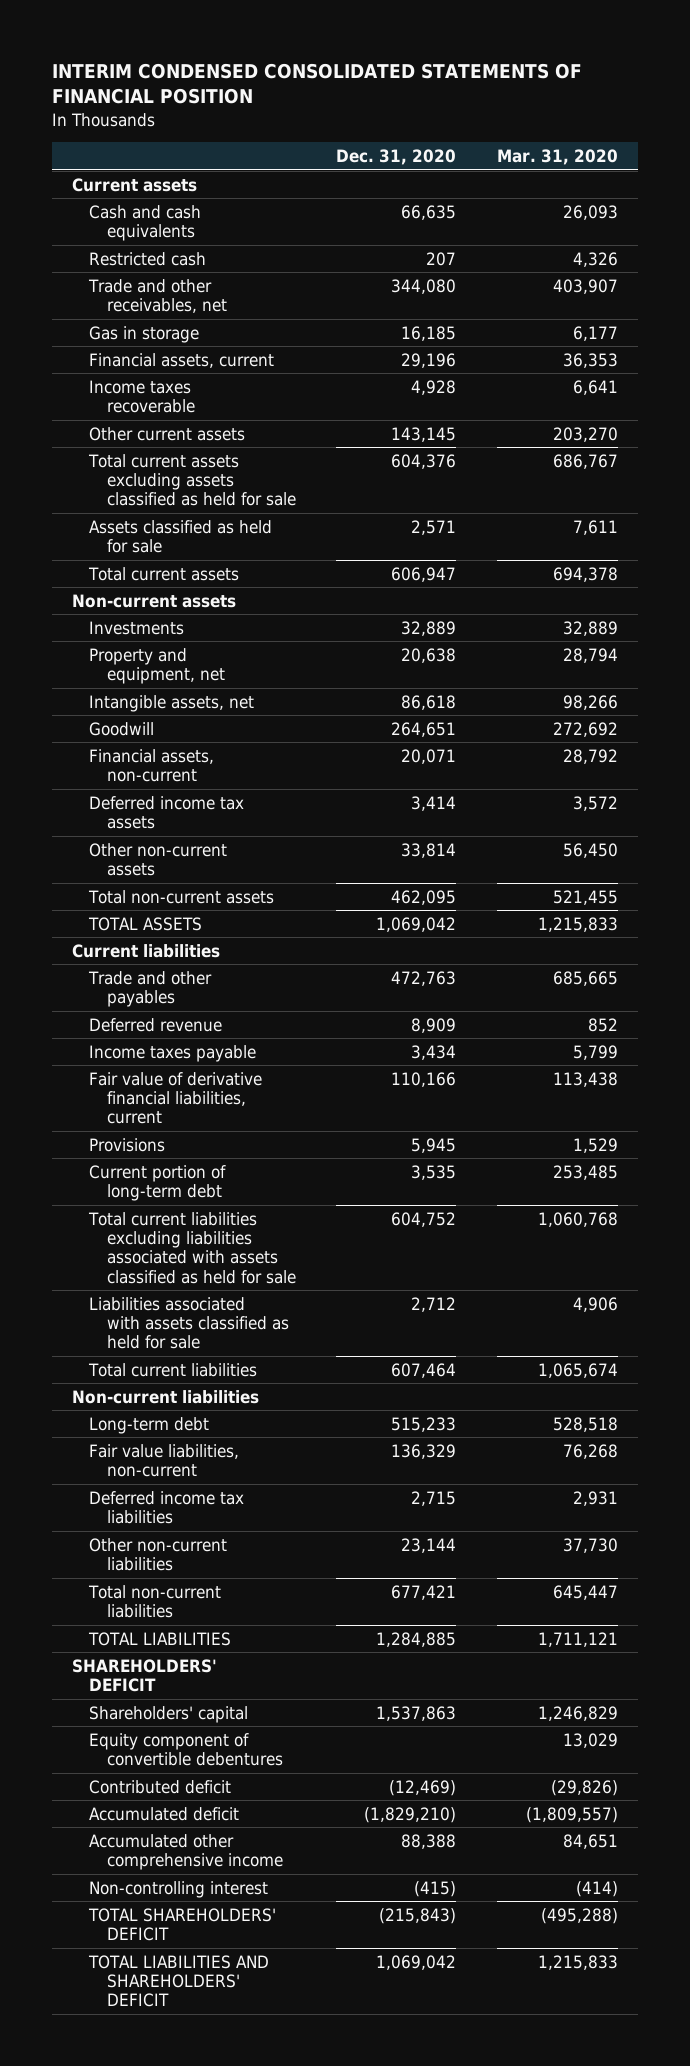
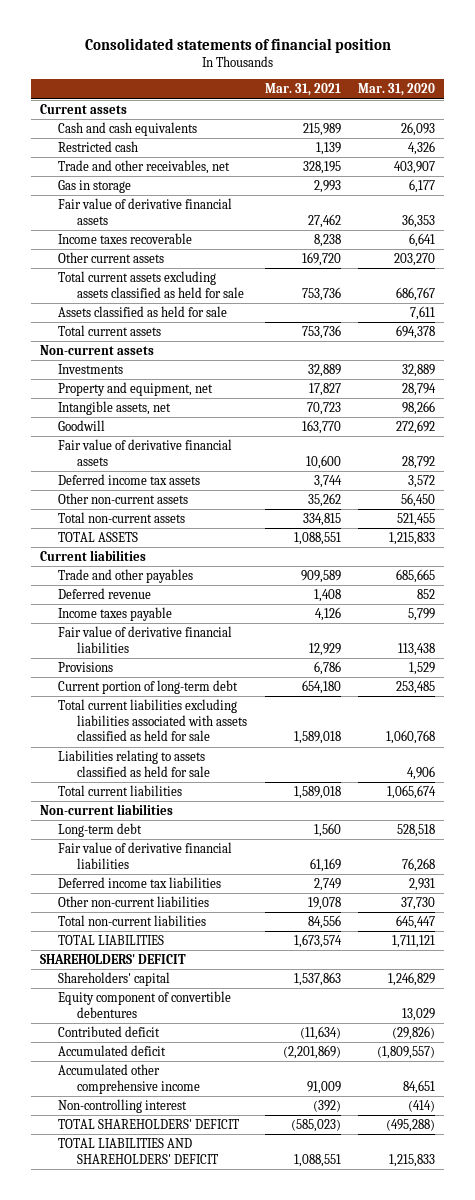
- INTERIM CONDENSED CONSOLIDATED STATEMENTS OF FINANCIAL POSITION
+ Consolidated statements of financial position
- | Dec. 31, 2020 | Mar. 31, 2020
+ | Mar. 31, 2021 | Mar. 31, 2020
- Financial assets, current | 29,196 | 36,353
+ Fair value of derivative financial assets | 27,462 | 36,353
- Financial assets, non-current | 20,071 | 28,792
+ Fair value of derivative financial assets | 10,600 | 28,792
- Fair value of derivative financial liabilities, current | 110,166 | 113,438
+ Fair value of derivative financial liabilities | 12,929 | 113,438
- Liabilities associated with assets classified as held for sale | 2,712 | 4,906
+ Liabilities relating to assets classified as held for sale | | 4,906
- Fair value liabilities, non-current | 136,329 | 76,268
+ Fair value of derivative financial liabilities | 61,169 | 76,268

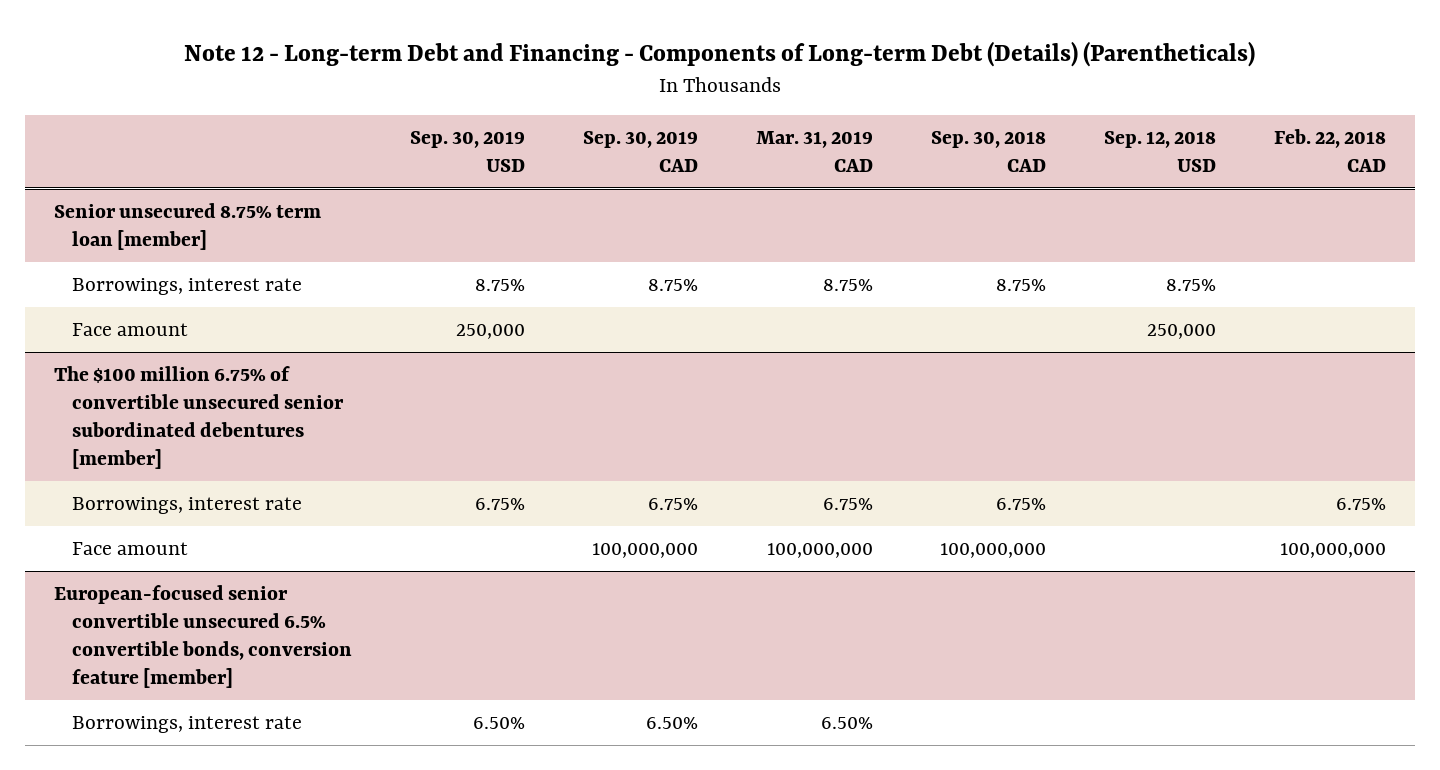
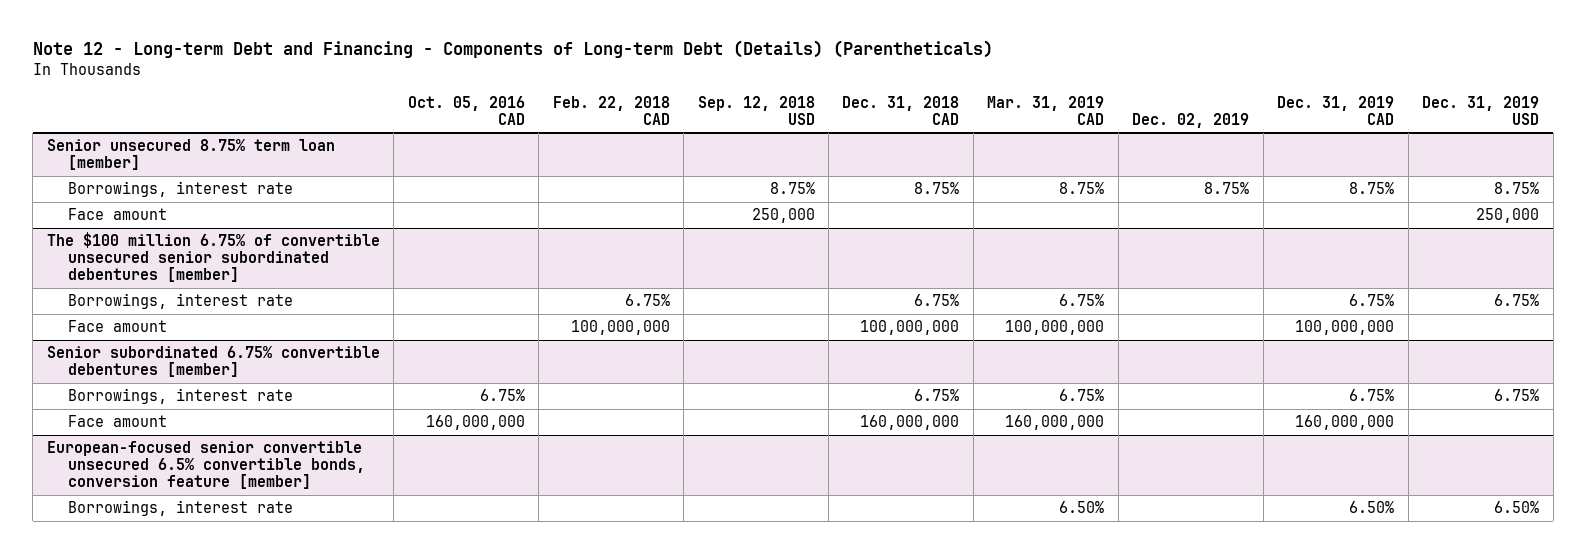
- | Sep. 30, 2019 USD | Sep. 30, 2019 CAD | Mar. 31, 2019 CAD | Sep. 30, 2018 CAD | Sep. 12, 2018 USD | Feb. 22, 2018 CAD
+ | Oct. 05, 2016 CAD | Feb. 22, 2018 CAD | Sep. 12, 2018 USD | Dec. 31, 2018 CAD | Mar. 31, 2019 CAD | Dec. 02, 2019 | Dec. 31, 2019 CAD | Dec. 31, 2019 USD
+ Senior subordinated 6.75% convertible debentures [member]
+ Borrowings, interest rate | 6.75% | | | 6.75% | 6.75% | | 6.75% | 6.75%
+ Face amount | 160,000,000 | | | 160,000,000 | 160,000,000 | | 160,000,000 |

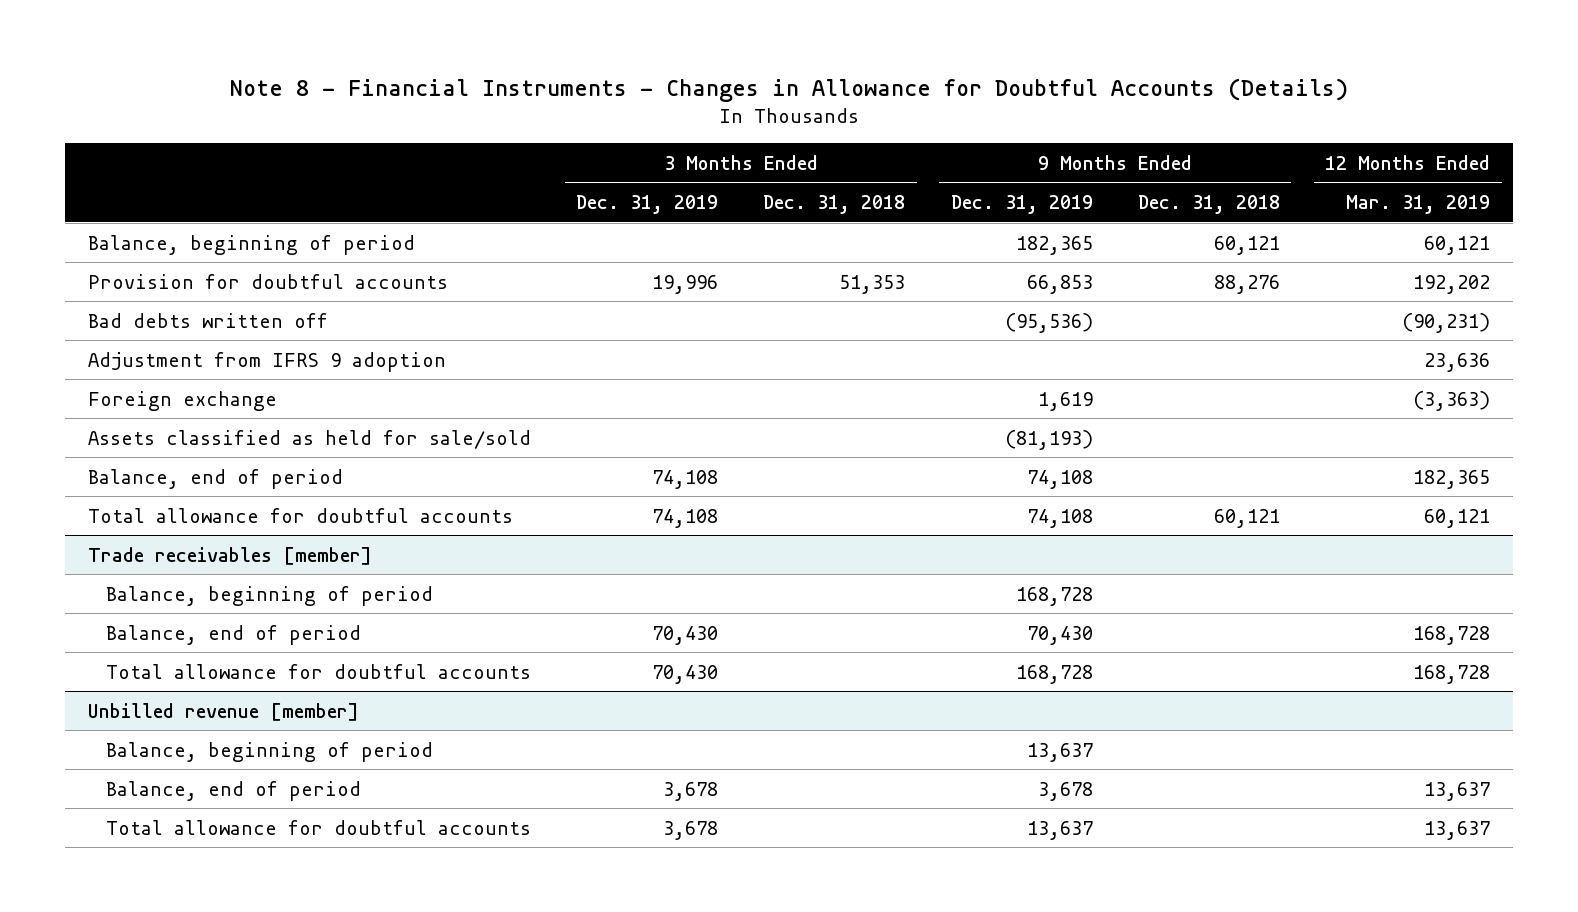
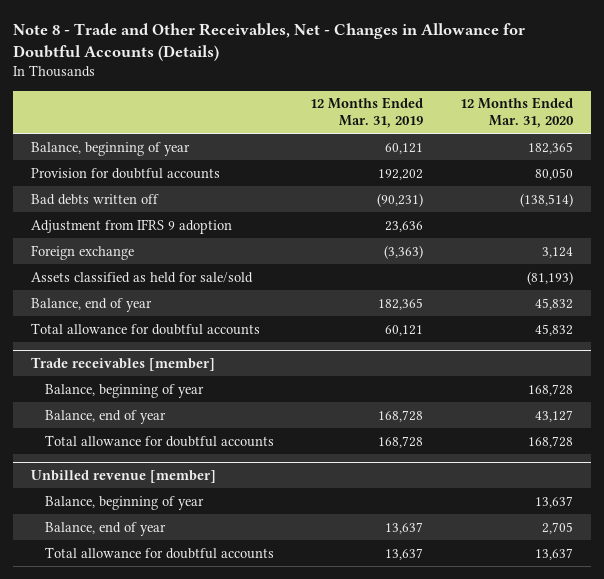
- Note 8 - Financial Instruments - Changes in Allowance for Doubtful Accounts (Details)
+ Note 8 - Trade and Other Receivables, Net - Changes in Allowance for Doubtful Accounts (Details)
- | 3 Months Ended Dec. 31, 2019 | 3 Months Ended Dec. 31, 2018 | 9 Months Ended Dec. 31, 2019 | 9 Months Ended Dec. 31, 2018 | 12 Months Ended Mar. 31, 2019
+ | 12 Months Ended Mar. 31, 2019 | 12 Months Ended Mar. 31, 2020
- Balance, beginning of period | | | 182,365 | 60,121 | 60,121
+ Balance, beginning of year | 60,121 | 182,365
- Balance, end of period | 74,108 | | 74,108 | | 182,365
+ Balance, end of year | 182,365 | 45,832
@ Trade receivables [member]
- Balance, beginning of period | | | 168,728 | |
- Balance, end of period | 70,430 | | 70,430 | | 168,728
+ Balance, beginning of year | | 168,728
+ Balance, end of year | 168,728 | 43,127
@ Unbilled revenue [member]
- Balance, beginning of period | | | 13,637 | |
- Balance, end of period | 3,678 | | 3,678 | | 13,637
+ Balance, beginning of year | | 13,637
+ Balance, end of year | 13,637 | 2,705

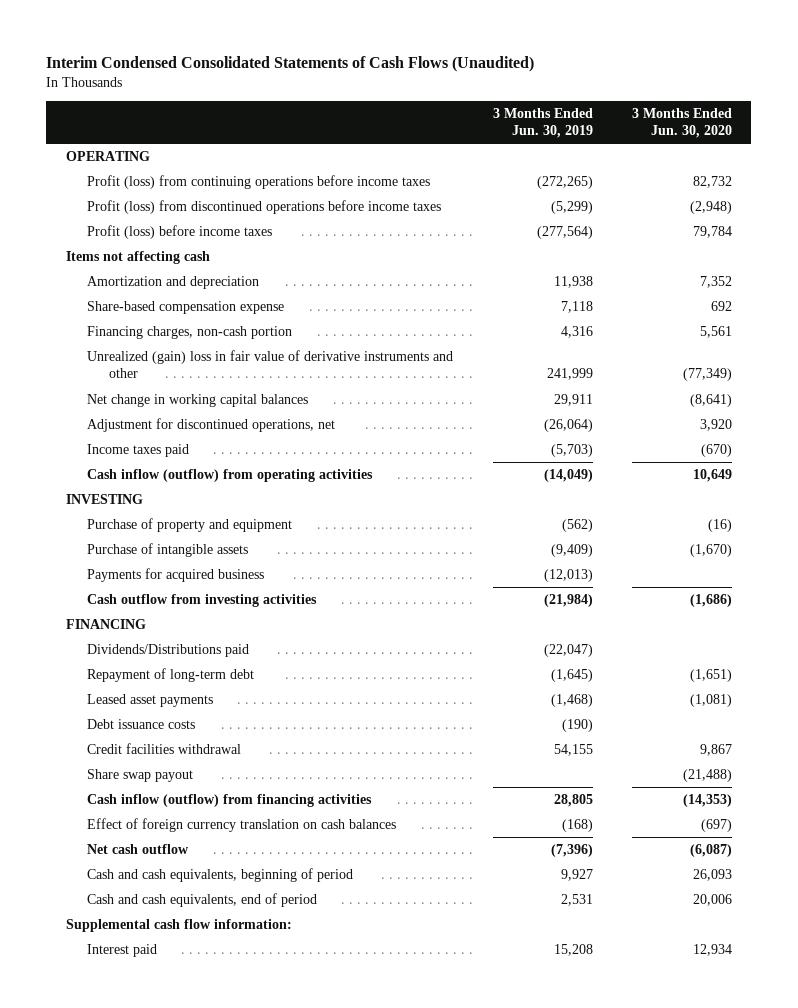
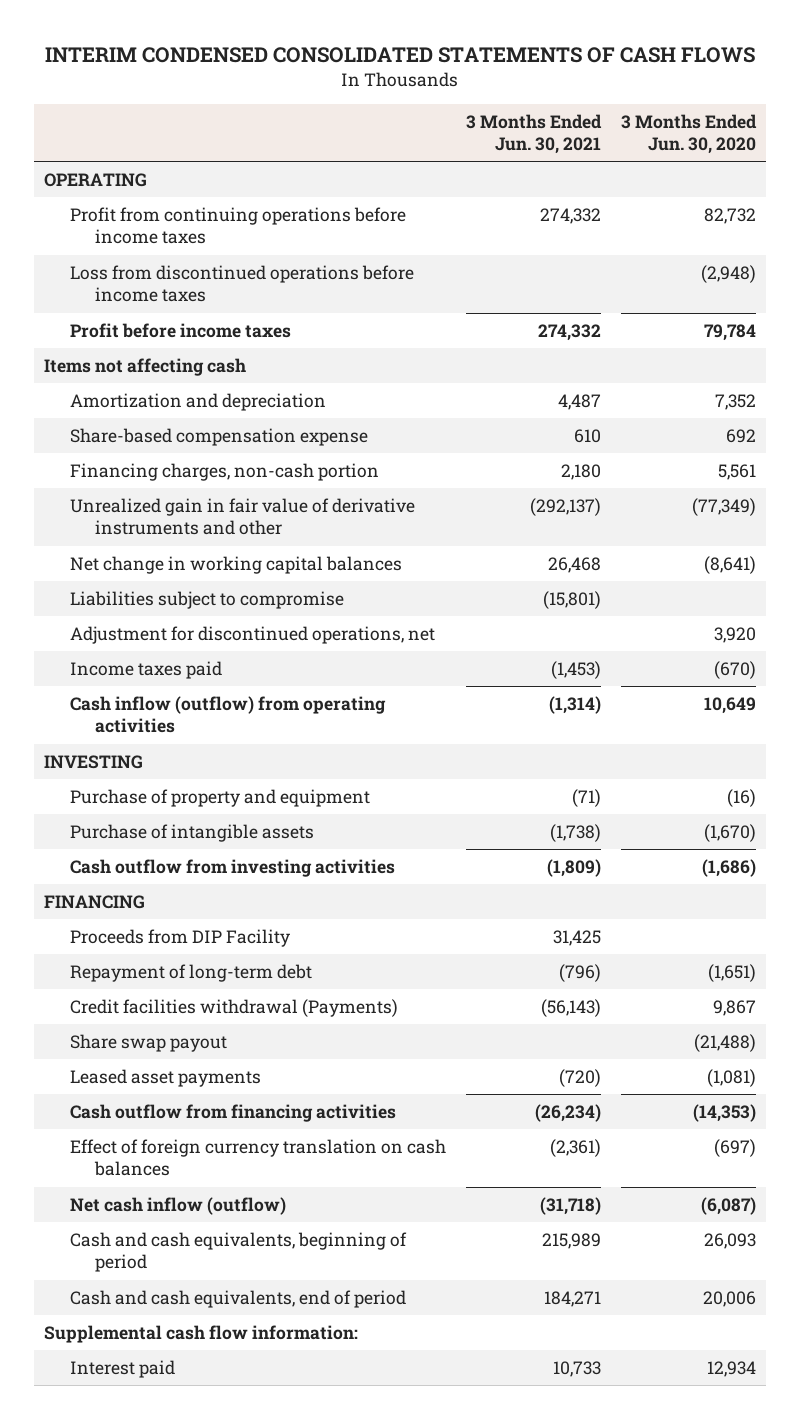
- Interim Condensed Consolidated Statements of Cash Flows (Unaudited)
+ INTERIM CONDENSED CONSOLIDATED STATEMENTS OF CASH FLOWS
- | 3 Months Ended Jun. 30, 2019 | 3 Months Ended Jun. 30, 2020
+ | 3 Months Ended Jun. 30, 2021 | 3 Months Ended Jun. 30, 2020
- Profit (loss) from continuing operations before income taxes | (272,265) | 82,732
- Profit (loss) from discontinued operations before income taxes | (5,299) | (2,948)
- Profit (loss) before income taxes | (277,564) | 79,784
+ Profit from continuing operations before income taxes | 274,332 | 82,732
+ Loss from discontinued operations before income taxes | | (2,948)
+ Profit before income taxes | 274,332 | 79,784
- Unrealized (gain) loss in fair value of derivative instruments and other | 241,999 | (77,349)
+ Unrealized gain in fair value of derivative instruments and other | (292,137) | (77,349)
+ Liabilities subject to compromise | (15,801) |
- Payments for acquired business | (12,013) |
- Dividends/Distributions paid | (22,047) |
+ Proceeds from DIP Facility | 31,425 |
- Debt issuance costs | (190) |
- Credit facilities withdrawal | 54,155 | 9,867
+ Credit facilities withdrawal (Payments) | (56,143) | 9,867
- Cash inflow (outflow) from financing activities | 28,805 | (14,353)
moved down: Leased asset payments | (720) | (1,081)
+ Cash outflow from financing activities | (26,234) | (14,353)
- Net cash outflow | (7,396) | (6,087)
+ Net cash inflow (outflow) | (31,718) | (6,087)

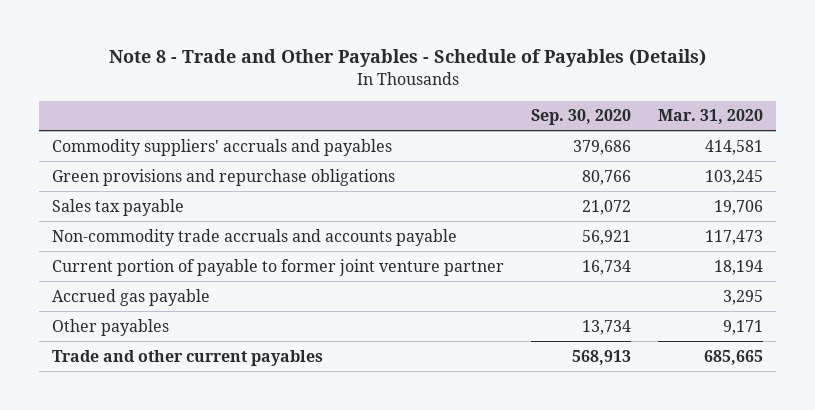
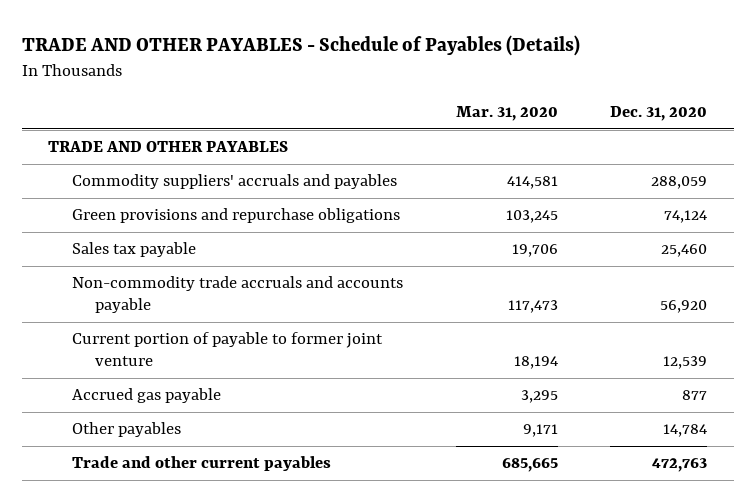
- Note 8 - Trade and Other Payables - Schedule of Payables (Details)
+ TRADE AND OTHER PAYABLES - Schedule of Payables (Details)
- | Sep. 30, 2020 | Mar. 31, 2020
+ | Mar. 31, 2020 | Dec. 31, 2020
+ TRADE AND OTHER PAYABLES
- Current portion of payable to former joint venture partner | 16,734 | 18,194
+ Current portion of payable to former joint venture | 18,194 | 12,539

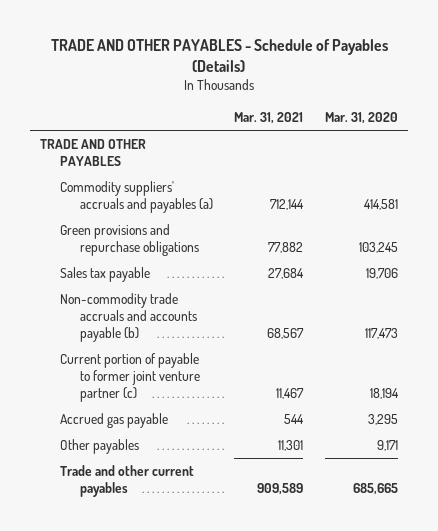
- | Mar. 31, 2020 | Dec. 31, 2020
+ | Mar. 31, 2021 | Mar. 31, 2020
- Commodity suppliers' accruals and payables | 414,581 | 288,059
+ Commodity suppliers' accruals and payables (a) | 712,144 | 414,581
- Non-commodity trade accruals and accounts payable | 117,473 | 56,920
- Current portion of payable to former joint venture | 18,194 | 12,539
+ Non-commodity trade accruals and accounts payable (b) | 68,567 | 117,473
+ Current portion of payable to former joint venture partner (c) | 11,467 | 18,194

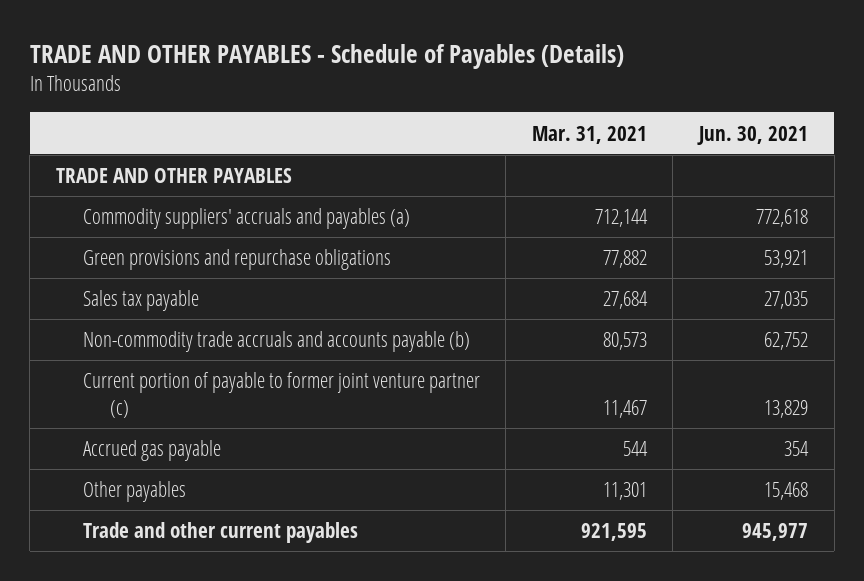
- | Mar. 31, 2021 | Mar. 31, 2020
+ | Mar. 31, 2021 | Jun. 30, 2021
- Non-commodity trade accruals and accounts payable (b) | 68,567 | 117,473
+ Non-commodity trade accruals and accounts payable (b) | 80,573 | 62,752
- Trade and other current payables | 909,589 | 685,665
+ Trade and other current payables | 921,595 | 945,977

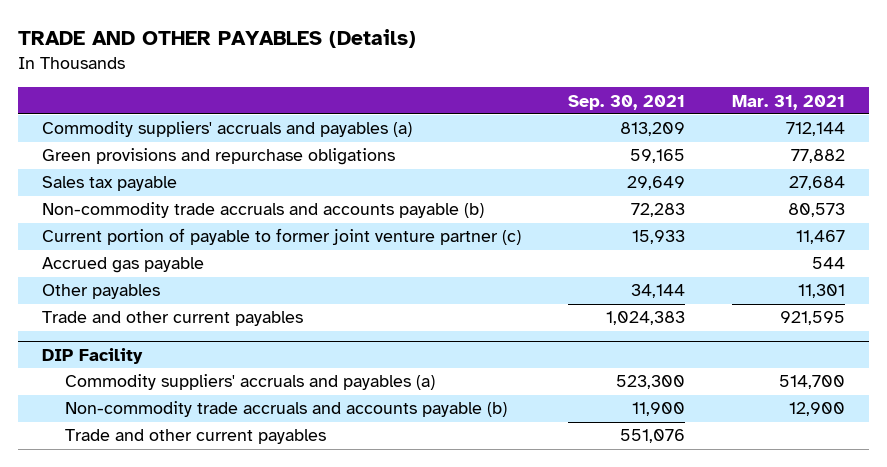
- TRADE AND OTHER PAYABLES - Schedule of Payables (Details)
+ TRADE AND OTHER PAYABLES (Details)
- | Mar. 31, 2021 | Jun. 30, 2021
+ | Sep. 30, 2021 | Mar. 31, 2021
- TRADE AND OTHER PAYABLES
+ DIP Facility
+ Commodity suppliers' accruals and payables (a) | 523,300 | 514,700
+ Non-commodity trade accruals and accounts payable (b) | 11,900 | 12,900
+ Trade and other current payables | 551,076 |

